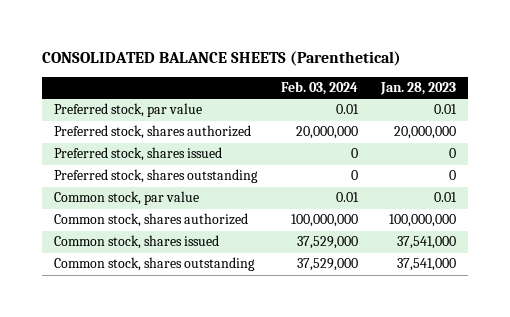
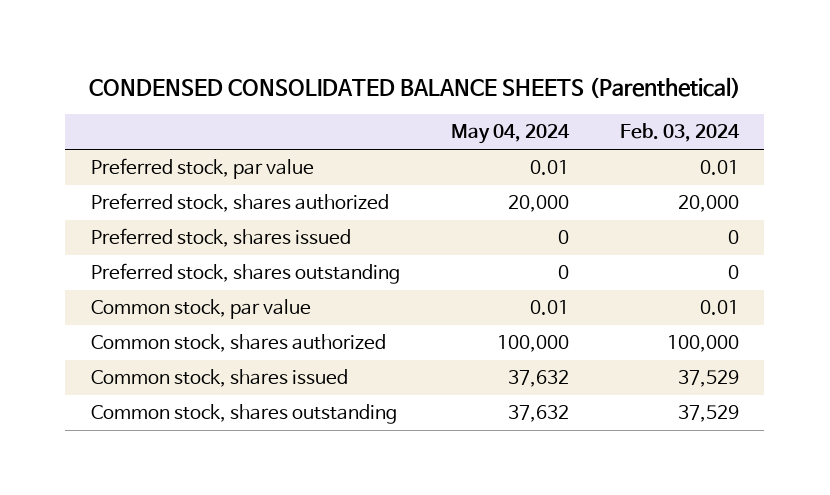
- CONSOLIDATED BALANCE SHEETS (Parenthetical)
+ CONDENSED CONSOLIDATED BALANCE SHEETS (Parenthetical)
- | Feb. 03, 2024 | Jan. 28, 2023
+ | May 04, 2024 | Feb. 03, 2024
- Preferred stock, shares authorized | 20,000,000 | 20,000,000
+ Preferred stock, shares authorized | 20,000 | 20,000
- Common stock, shares authorized | 100,000,000 | 100,000,000
- Common stock, shares issued | 37,529,000 | 37,541,000
- Common stock, shares outstanding | 37,529,000 | 37,541,000
+ Common stock, shares authorized | 100,000 | 100,000
+ Common stock, shares issued | 37,632 | 37,529
+ Common stock, shares outstanding | 37,632 | 37,529

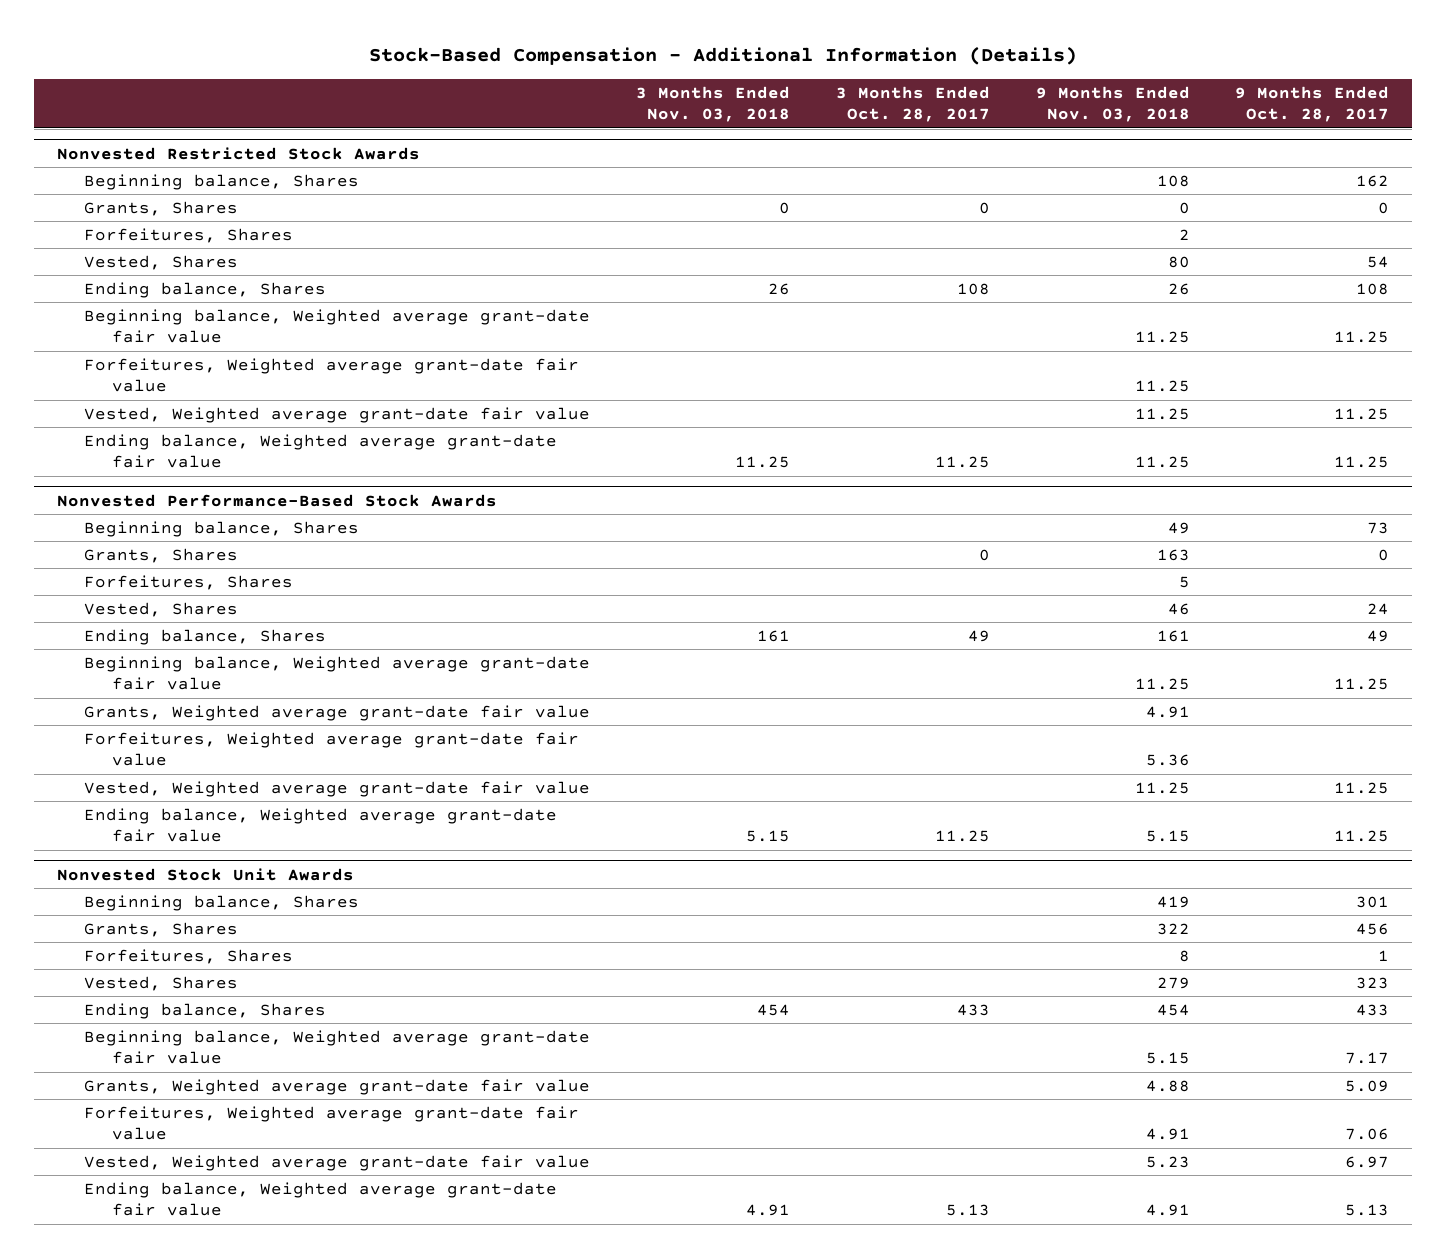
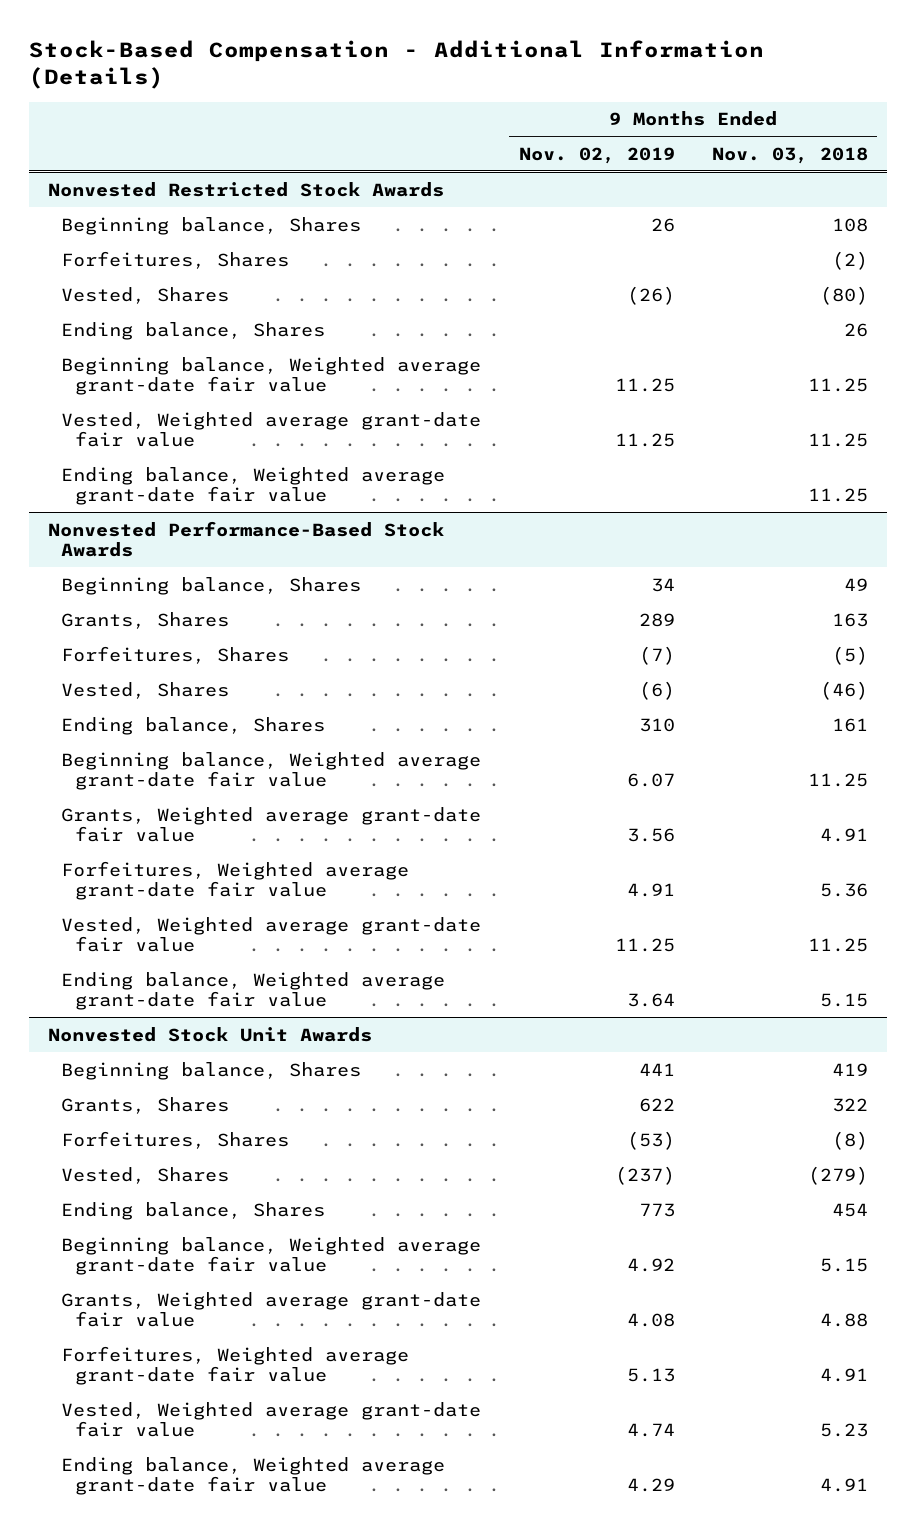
- | 3 Months Ended Nov. 03, 2018 | 3 Months Ended Oct. 28, 2017 | 9 Months Ended Nov. 03, 2018 | 9 Months Ended Oct. 28, 2017
+ | 9 Months Ended Nov. 02, 2019 | 9 Months Ended Nov. 03, 2018
@ Nonvested Restricted Stock Awards
- Grants, Shares | 0 | 0 | 0 | 0
- Forfeitures, Shares | | | 2 |
- Vested, Shares | | | 80 | 54
+ Forfeitures, Shares | | (2)
+ Vested, Shares | (26) | (80)
- Forfeitures, Weighted average grant-date fair value | | | 11.25 |
@ Nonvested Performance-Based Stock Awards
- Forfeitures, Shares | | | 5 |
- Vested, Shares | | | 46 | 24
+ Forfeitures, Shares | (7) | (5)
+ Vested, Shares | (6) | (46)
@ Nonvested Stock Unit Awards
- Forfeitures, Shares | | | 8 | 1
- Vested, Shares | | | 279 | 323
+ Forfeitures, Shares | (53) | (8)
+ Vested, Shares | (237) | (279)

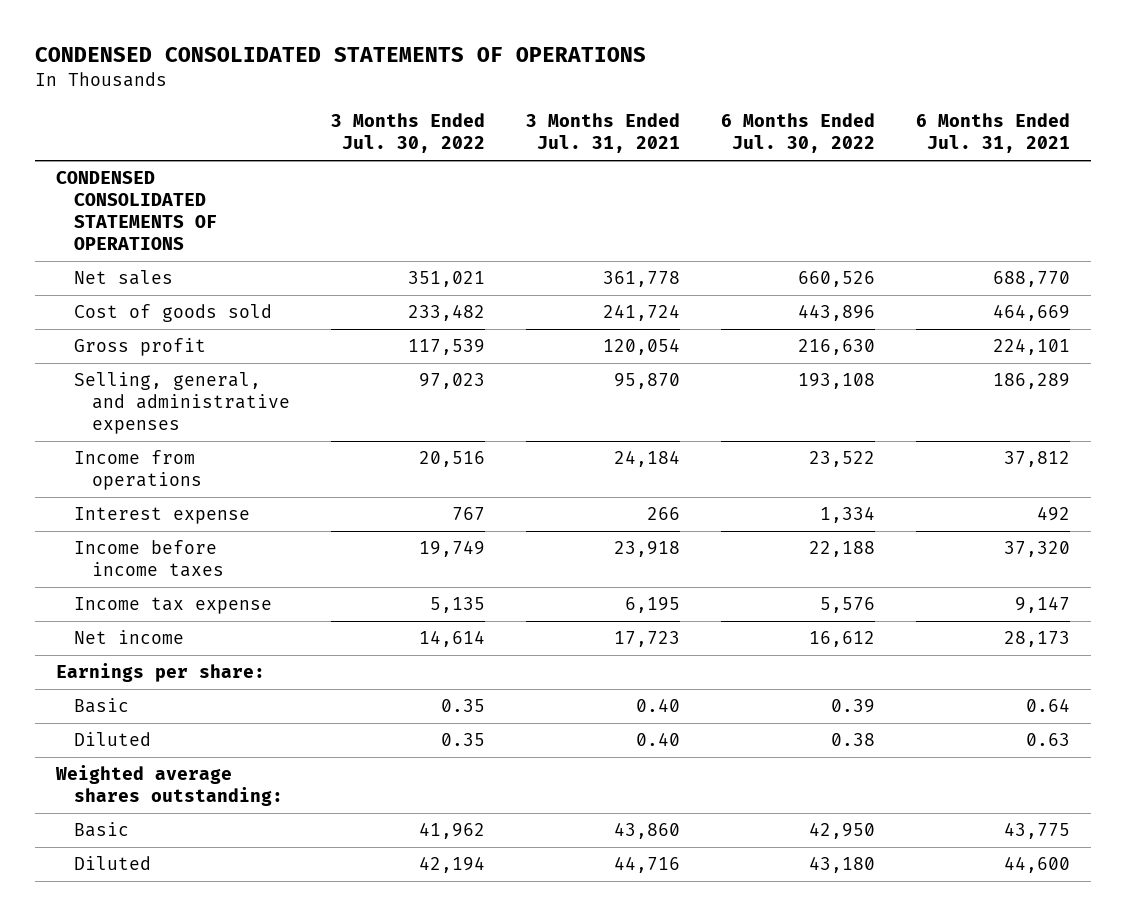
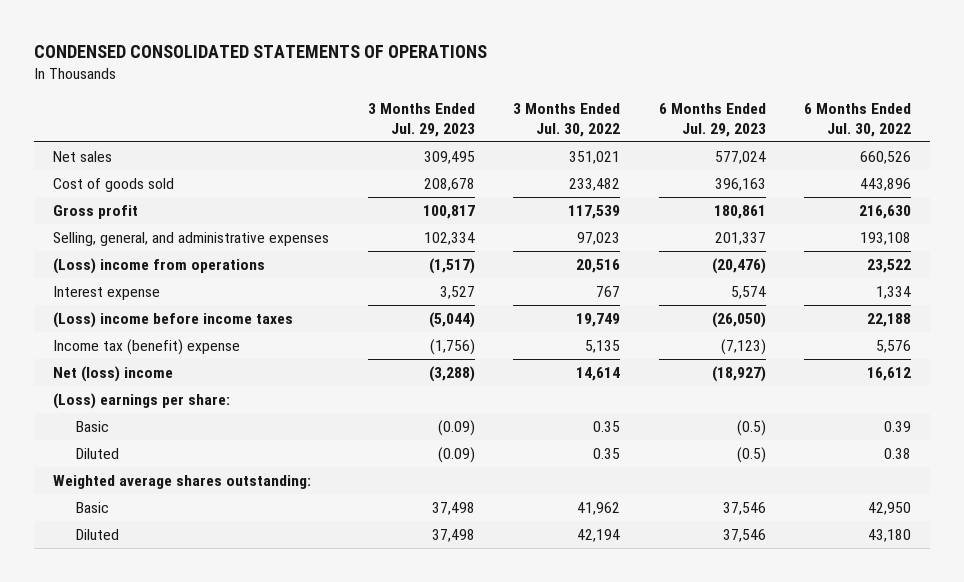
- | 3 Months Ended Jul. 30, 2022 | 3 Months Ended Jul. 31, 2021 | 6 Months Ended Jul. 30, 2022 | 6 Months Ended Jul. 31, 2021
+ | 3 Months Ended Jul. 29, 2023 | 3 Months Ended Jul. 30, 2022 | 6 Months Ended Jul. 29, 2023 | 6 Months Ended Jul. 30, 2022
- CONDENSED CONSOLIDATED STATEMENTS OF OPERATIONS
- Income from operations | 20,516 | 24,184 | 23,522 | 37,812
+ (Loss) income from operations | (1,517) | 20,516 | (20,476) | 23,522
- Income before income taxes | 19,749 | 23,918 | 22,188 | 37,320
- Income tax expense | 5,135 | 6,195 | 5,576 | 9,147
- Net income | 14,614 | 17,723 | 16,612 | 28,173
- Earnings per share:
+ (Loss) income before income taxes | (5,044) | 19,749 | (26,050) | 22,188
+ Income tax (benefit) expense | (1,756) | 5,135 | (7,123) | 5,576
+ Net (loss) income | (3,288) | 14,614 | (18,927) | 16,612
+ (Loss) earnings per share:

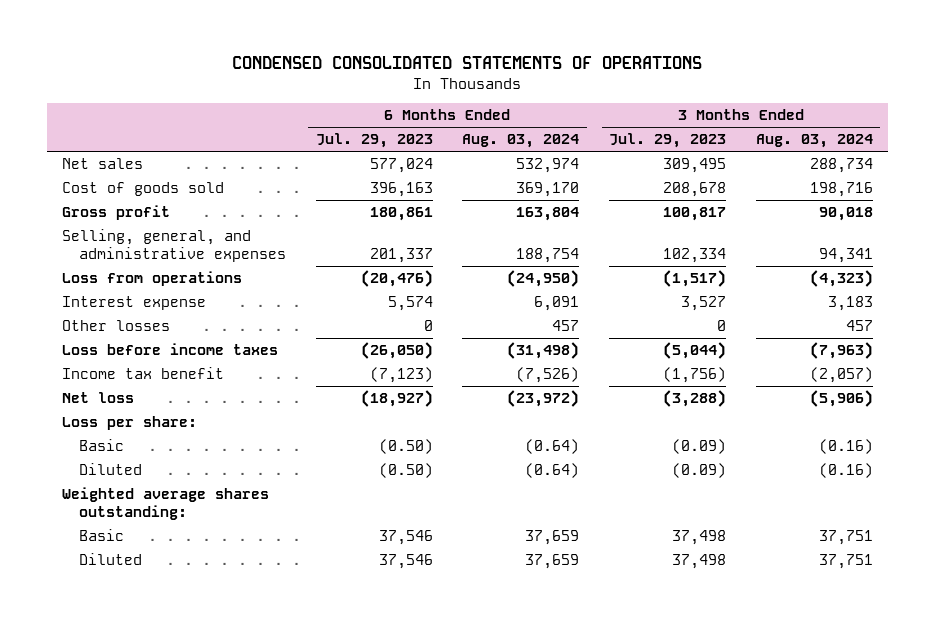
- | 3 Months Ended Jul. 29, 2023 | 3 Months Ended Jul. 30, 2022 | 6 Months Ended Jul. 29, 2023 | 6 Months Ended Jul. 30, 2022
+ | 6 Months Ended Jul. 29, 2023 | 6 Months Ended Aug. 03, 2024 | 3 Months Ended Jul. 29, 2023 | 3 Months Ended Aug. 03, 2024
- (Loss) income from operations | (1,517) | 20,516 | (20,476) | 23,522
+ Loss from operations | (20,476) | (24,950) | (1,517) | (4,323)
- (Loss) income before income taxes | (5,044) | 19,749 | (26,050) | 22,188
- Income tax (benefit) expense | (1,756) | 5,135 | (7,123) | 5,576
- Net (loss) income | (3,288) | 14,614 | (18,927) | 16,612
- (Loss) earnings per share:
- Basic | (0.09) | 0.35 | (0.5) | 0.39
- Diluted | (0.09) | 0.35 | (0.5) | 0.38
+ Other losses | 0 | 457 | 0 | 457
+ Loss before income taxes | (26,050) | (31,498) | (5,044) | (7,963)
+ Income tax benefit | (7,123) | (7,526) | (1,756) | (2,057)
+ Net loss | (18,927) | (23,972) | (3,288) | (5,906)
+ Loss per share:
+ Basic | (0.50) | (0.64) | (0.09) | (0.16)
+ Diluted | (0.50) | (0.64) | (0.09) | (0.16)

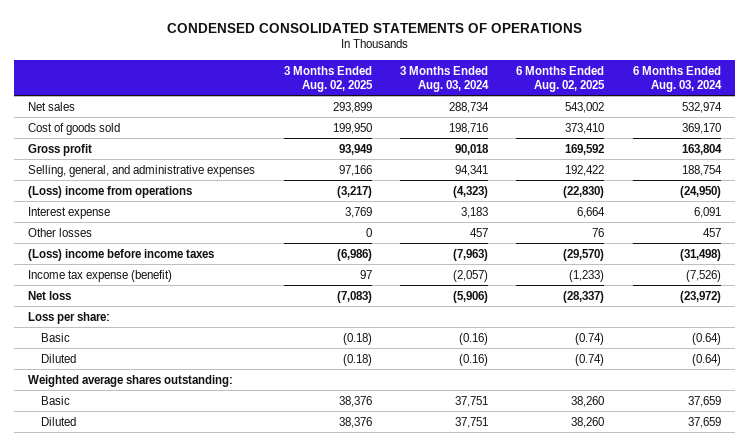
- | 6 Months Ended Jul. 29, 2023 | 6 Months Ended Aug. 03, 2024 | 3 Months Ended Jul. 29, 2023 | 3 Months Ended Aug. 03, 2024
+ | 3 Months Ended Aug. 02, 2025 | 3 Months Ended Aug. 03, 2024 | 6 Months Ended Aug. 02, 2025 | 6 Months Ended Aug. 03, 2024
- Loss from operations | (20,476) | (24,950) | (1,517) | (4,323)
+ (Loss) income from operations | (3,217) | (4,323) | (22,830) | (24,950)
- Loss before income taxes | (26,050) | (31,498) | (5,044) | (7,963)
- Income tax benefit | (7,123) | (7,526) | (1,756) | (2,057)
+ (Loss) income before income taxes | (6,986) | (7,963) | (29,570) | (31,498)
+ Income tax expense (benefit) | 97 | (2,057) | (1,233) | (7,526)

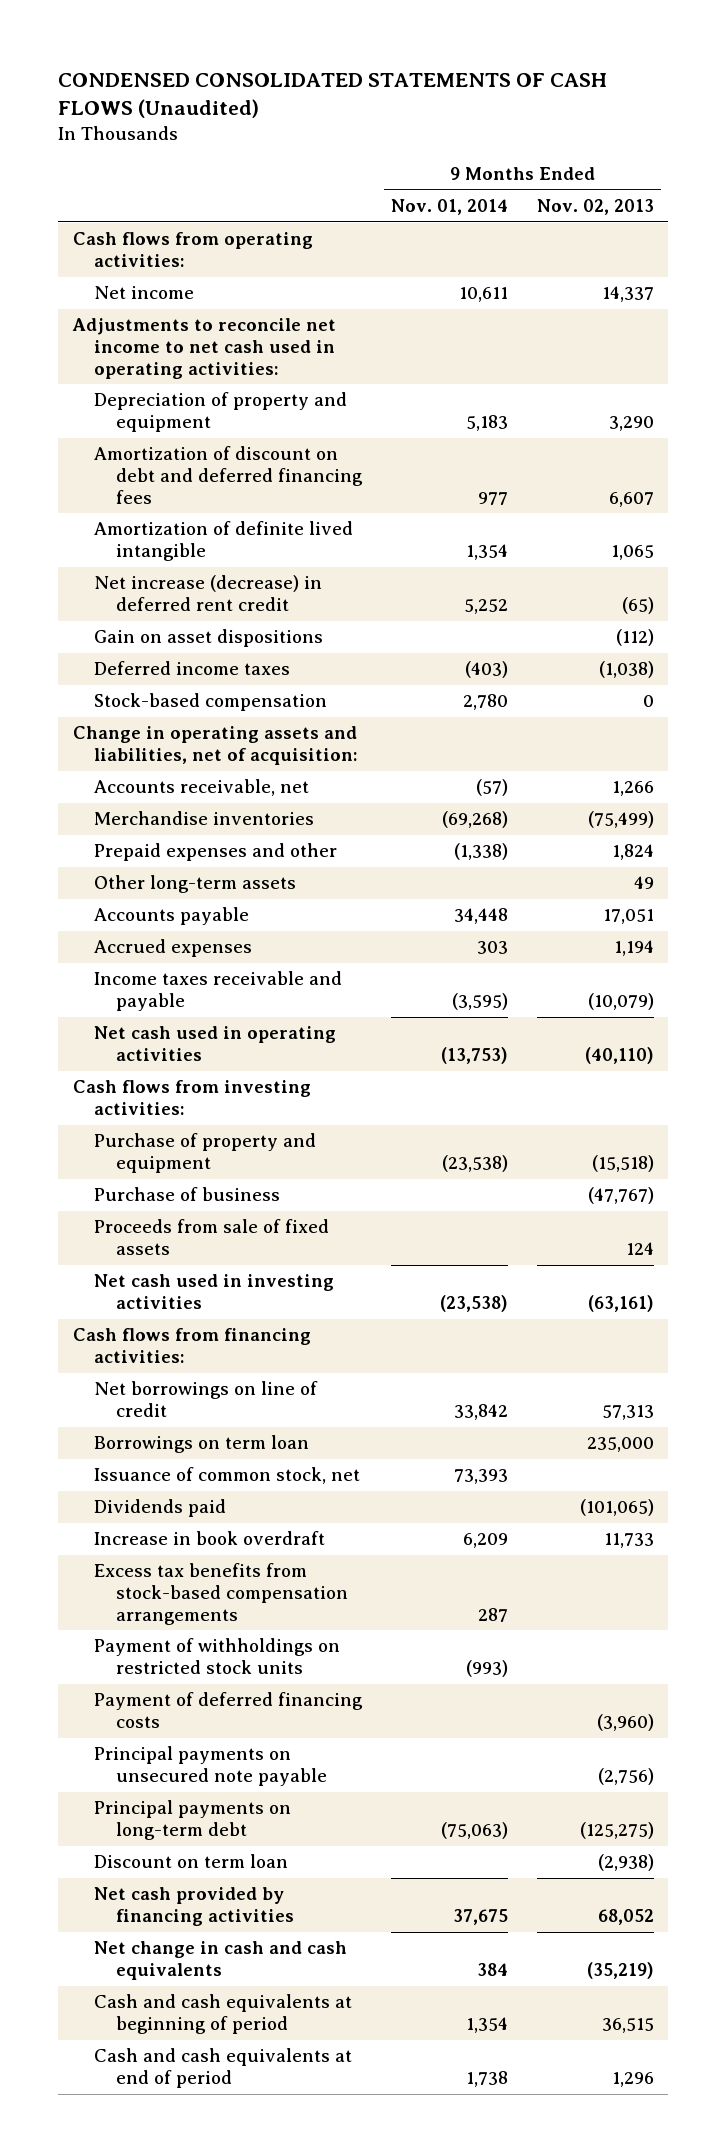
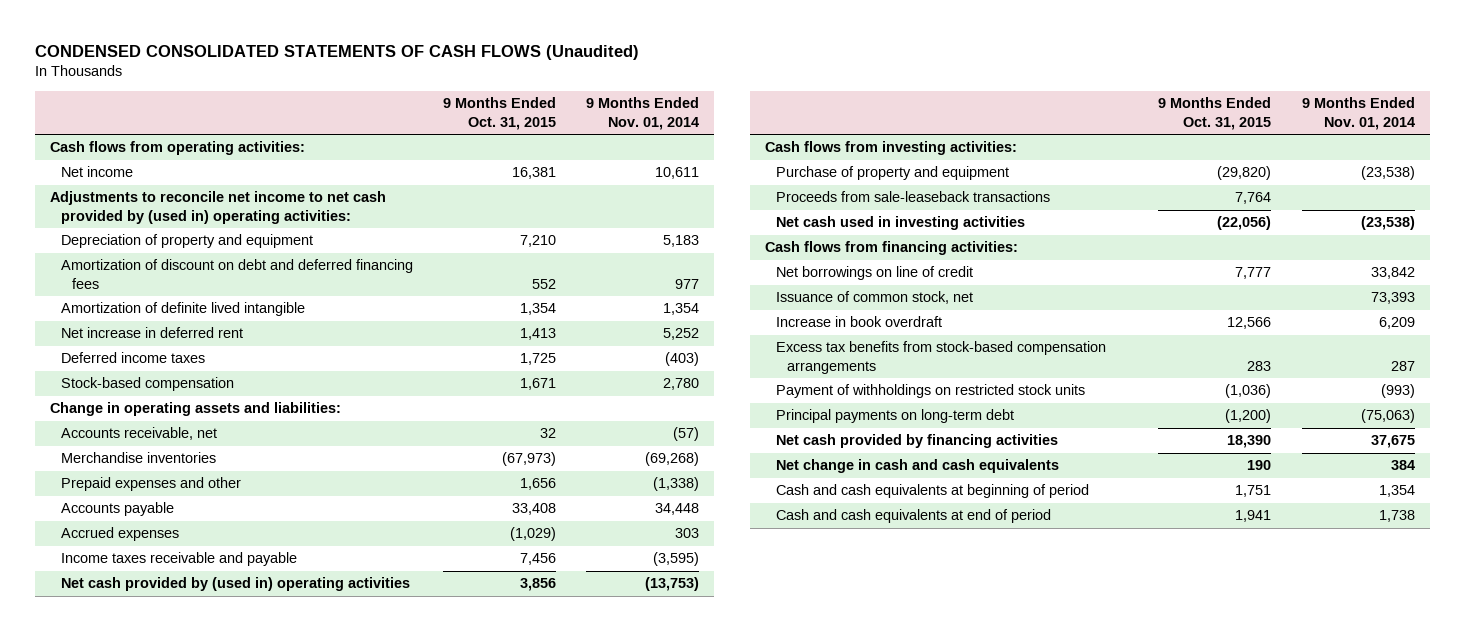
- | 9 Months Ended Nov. 01, 2014 | 9 Months Ended Nov. 02, 2013
+ | 9 Months Ended Oct. 31, 2015 | 9 Months Ended Nov. 01, 2014
- Adjustments to reconcile net income to net cash used in operating activities:
+ Adjustments to reconcile net income to net cash provided by (used in) operating activities:
- Net increase (decrease) in deferred rent credit | 5,252 | (65)
- Gain on asset dispositions | | (112)
+ Net increase in deferred rent | 1,413 | 5,252
- Change in operating assets and liabilities, net of acquisition:
+ Change in operating assets and liabilities:
- Other long-term assets | | 49
- Net cash used in operating activities | (13,753) | (40,110)
+ Net cash provided by (used in) operating activities | 3,856 | (13,753)
- Purchase of business | | (47,767)
- Proceeds from sale of fixed assets | | 124
+ Proceeds from sale-leaseback transactions | 7,764 |
- Borrowings on term loan | | 235,000
- Dividends paid | | (101,065)
- Payment of deferred financing costs | | (3,960)
- Principal payments on unsecured note payable | | (2,756)
- Discount on term loan | | (2,938)

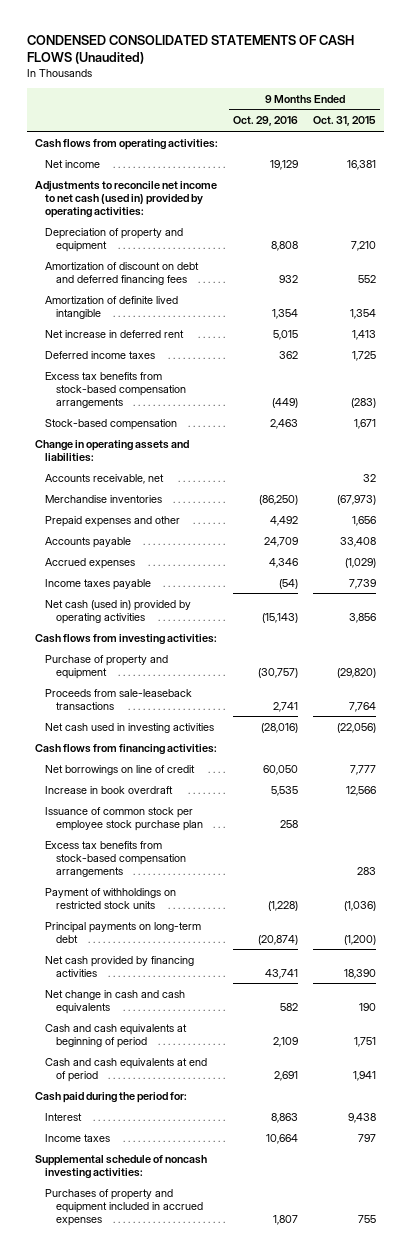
- | 9 Months Ended Oct. 31, 2015 | 9 Months Ended Nov. 01, 2014
+ | 9 Months Ended Oct. 29, 2016 | 9 Months Ended Oct. 31, 2015
- Adjustments to reconcile net income to net cash provided by (used in) operating activities:
+ Adjustments to reconcile net income to net cash (used in) provided by operating activities:
+ Excess tax benefits from stock-based compensation arrangements | (449) | (283)
- Income taxes receivable and payable | 7,456 | (3,595)
- Net cash provided by (used in) operating activities | 3,856 | (13,753)
+ Income taxes payable | (54) | 7,739
+ Net cash (used in) provided by operating activities | (15,143) | 3,856
- Issuance of common stock, net | | 73,393
+ Issuance of common stock per employee stock purchase plan | 258 |
+ Cash paid during the period for:
+ Interest | 8,863 | 9,438
+ Income taxes | 10,664 | 797
+ Supplemental schedule of noncash investing activities:
+ Purchases of property and equipment included in accrued expenses | 1,807 | 755

